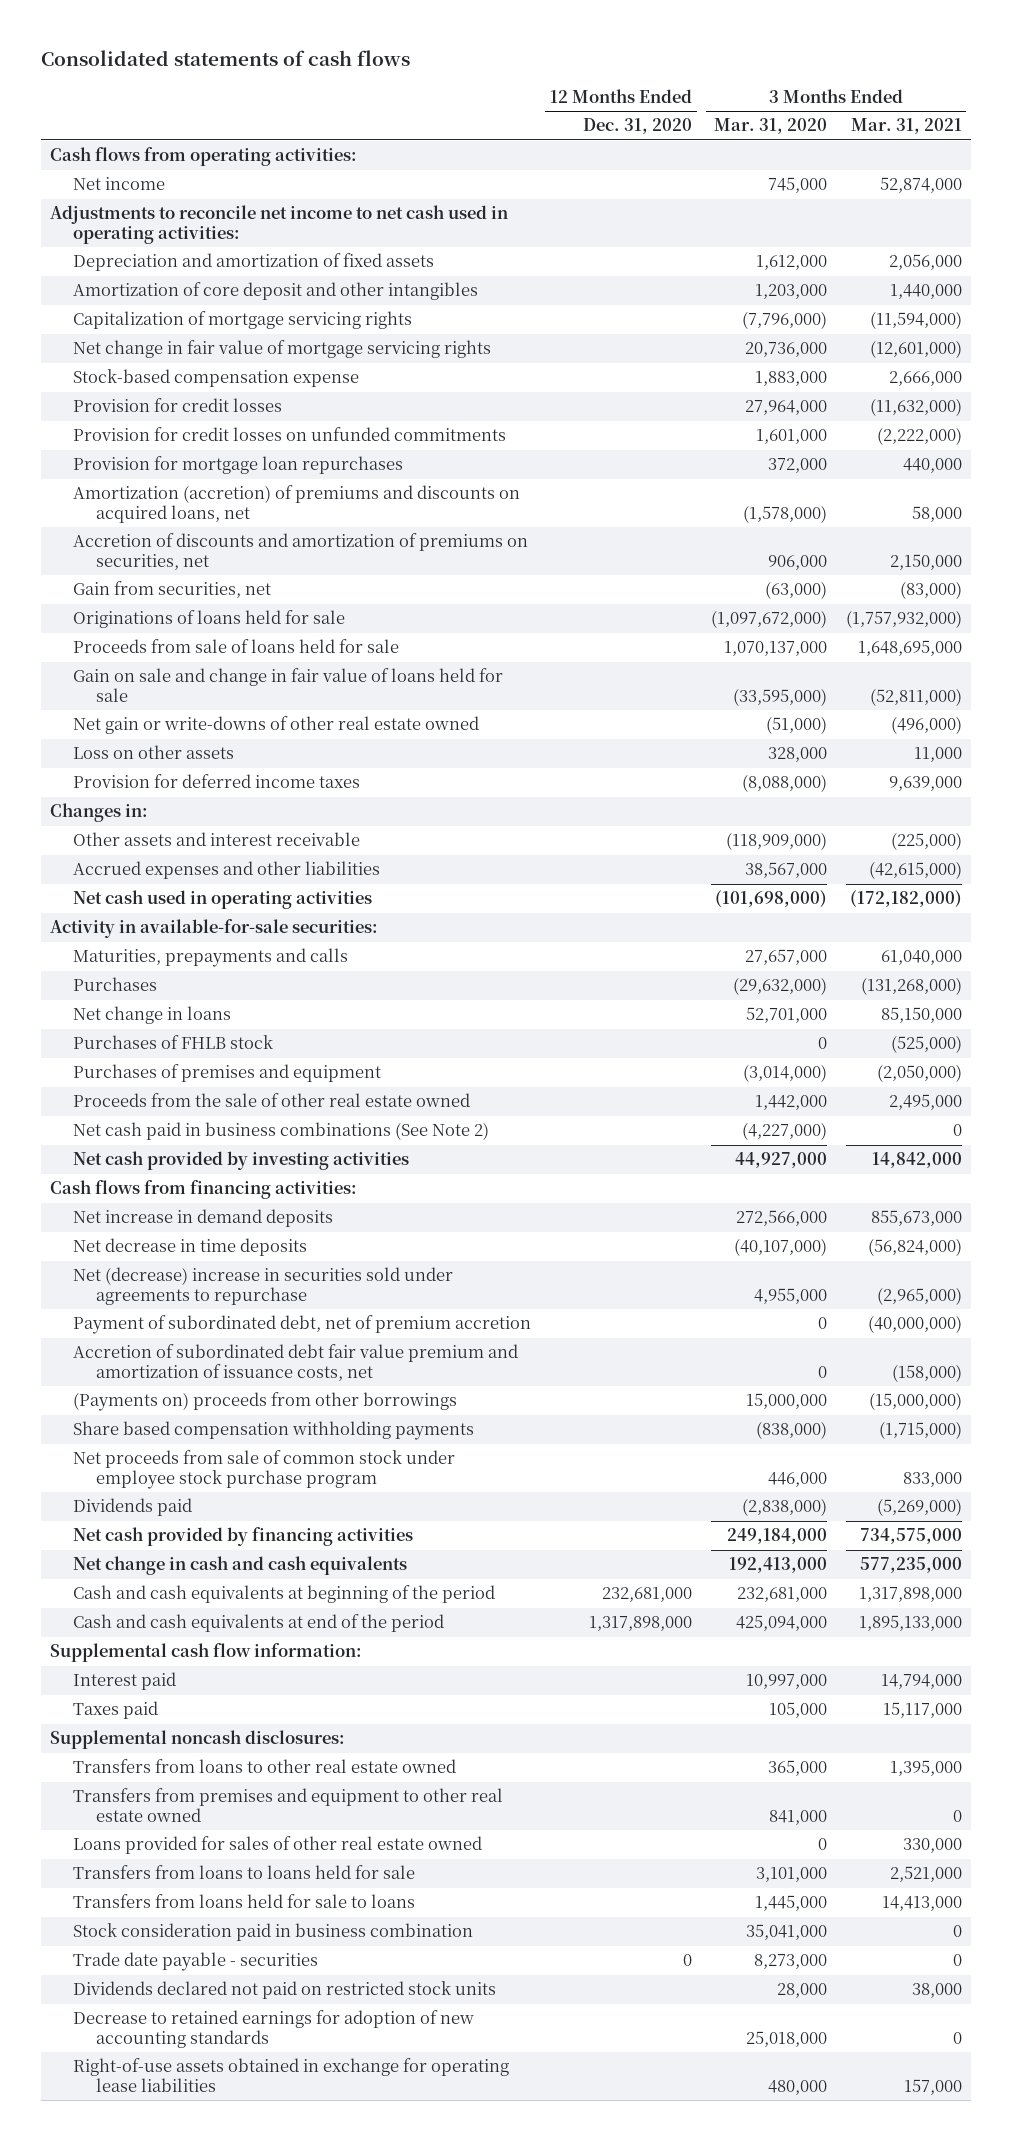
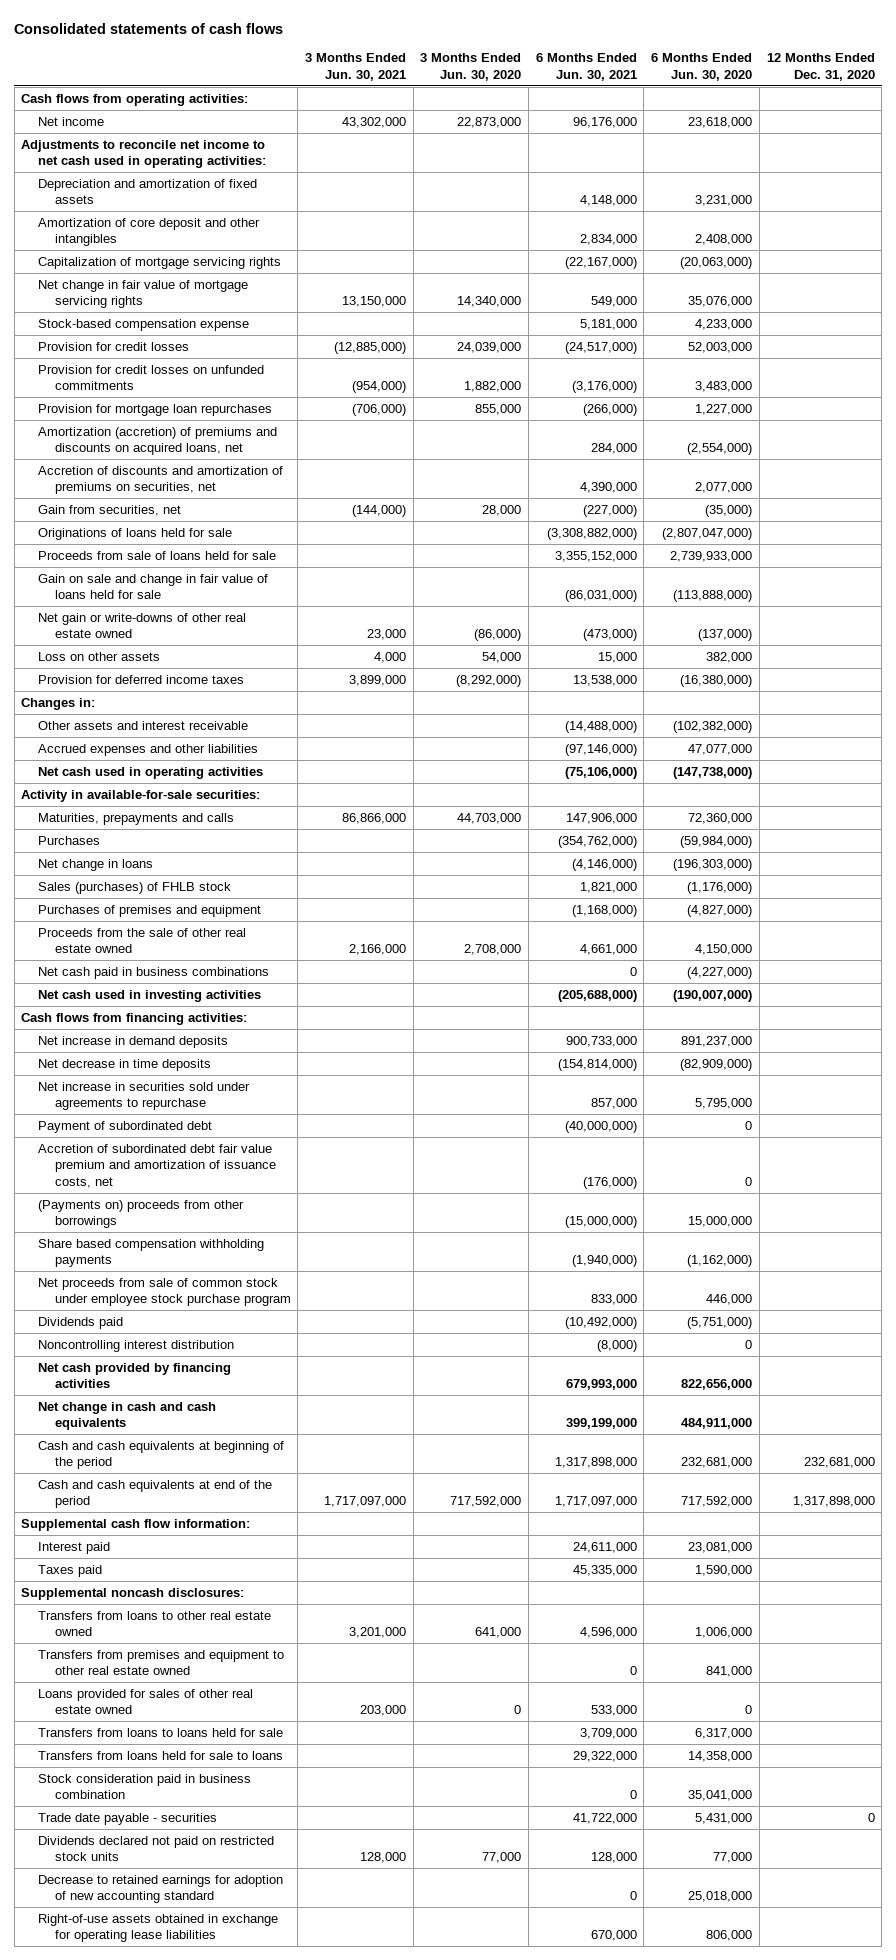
- | 12 Months Ended Dec. 31, 2020 | 3 Months Ended Mar. 31, 2020 | 3 Months Ended Mar. 31, 2021
+ | 3 Months Ended Jun. 30, 2021 | 3 Months Ended Jun. 30, 2020 | 6 Months Ended Jun. 30, 2021 | 6 Months Ended Jun. 30, 2020 | 12 Months Ended Dec. 31, 2020
- Purchases of FHLB stock | | 0 | (525,000)
+ Sales (purchases) of FHLB stock | | | 1,821,000 | (1,176,000) |
- Net cash paid in business combinations (See Note 2) | | (4,227,000) | 0
- Net cash provided by investing activities | | 44,927,000 | 14,842,000
+ Net cash paid in business combinations | | | 0 | (4,227,000) |
+ Net cash used in investing activities | | | (205,688,000) | (190,007,000) |
- Net (decrease) increase in securities sold under agreements to repurchase | | 4,955,000 | (2,965,000)
- Payment of subordinated debt, net of premium accretion | | 0 | (40,000,000)
+ Net increase in securities sold under agreements to repurchase | | | 857,000 | 5,795,000 |
+ Payment of subordinated debt | | | (40,000,000) | 0 |
+ Noncontrolling interest distribution | | | (8,000) | 0 |
- Decrease to retained earnings for adoption of new accounting standards | | 25,018,000 | 0
+ Decrease to retained earnings for adoption of new accounting standard | | | 0 | 25,018,000 |

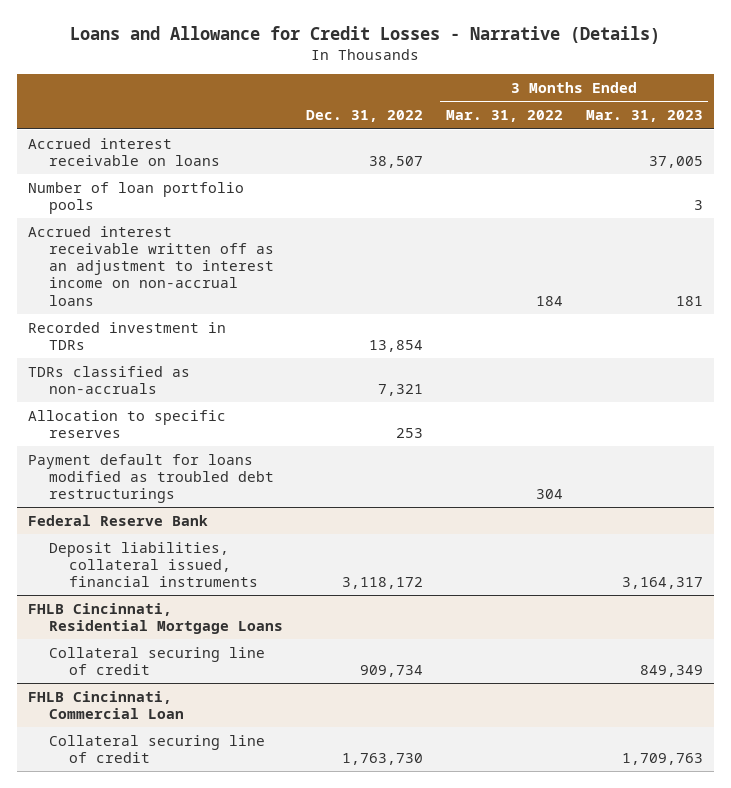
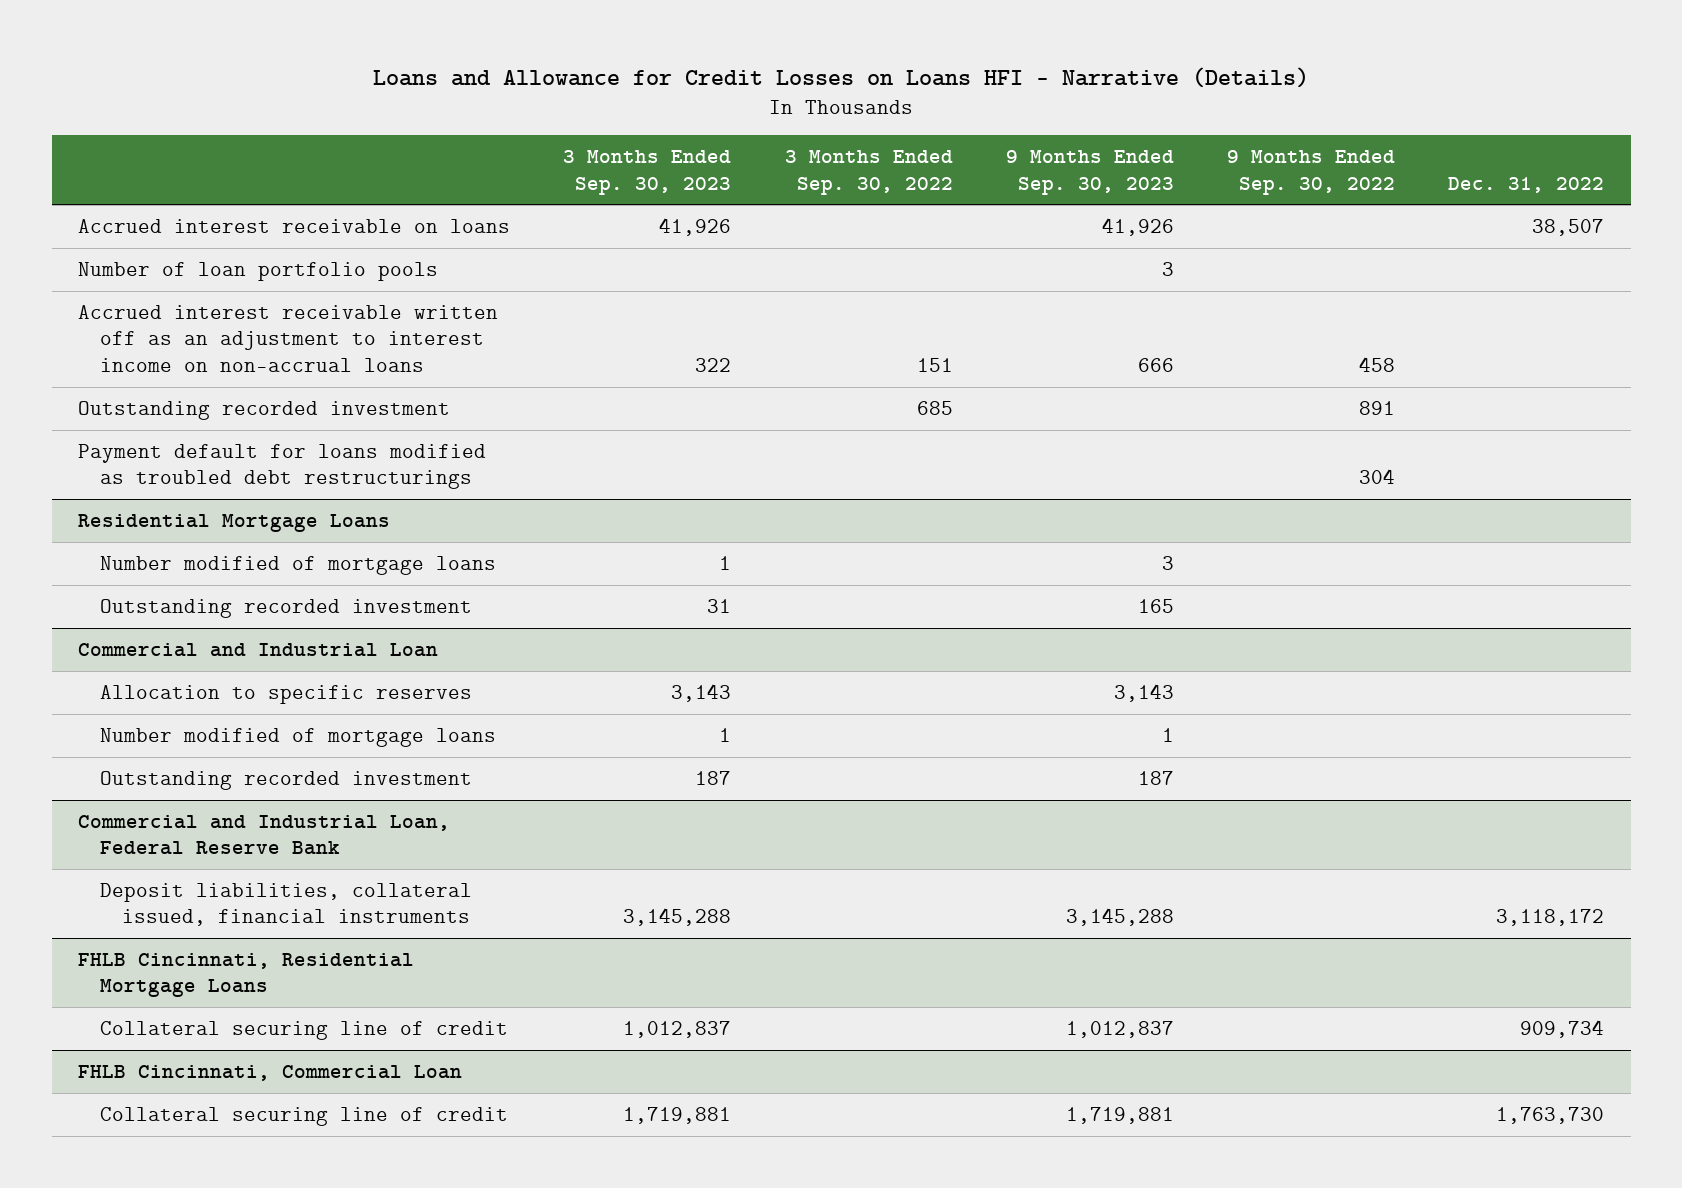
- Loans and Allowance for Credit Losses - Narrative (Details)
+ Loans and Allowance for Credit Losses on Loans HFI - Narrative (Details)
- | Dec. 31, 2022 | 3 Months Ended Mar. 31, 2022 | 3 Months Ended Mar. 31, 2023
+ | 3 Months Ended Sep. 30, 2023 | 3 Months Ended Sep. 30, 2022 | 9 Months Ended Sep. 30, 2023 | 9 Months Ended Sep. 30, 2022 | Dec. 31, 2022
- Recorded investment in TDRs | 13,854 | |
- TDRs classified as non-accruals | 7,321 | |
- Allocation to specific reserves | 253 | |
+ Outstanding recorded investment | | 685 | | 891 |
- Federal Reserve Bank
+ Residential Mortgage Loans
+ Number modified of mortgage loans | 1 | | 3 | |
+ Outstanding recorded investment | 31 | | 165 | |
+ Commercial and Industrial Loan
+ Allocation to specific reserves | 3,143 | | 3,143 | |
+ Number modified of mortgage loans | 1 | | 1 | |
+ Outstanding recorded investment | 187 | | 187 | |
+ Commercial and Industrial Loan, Federal Reserve Bank

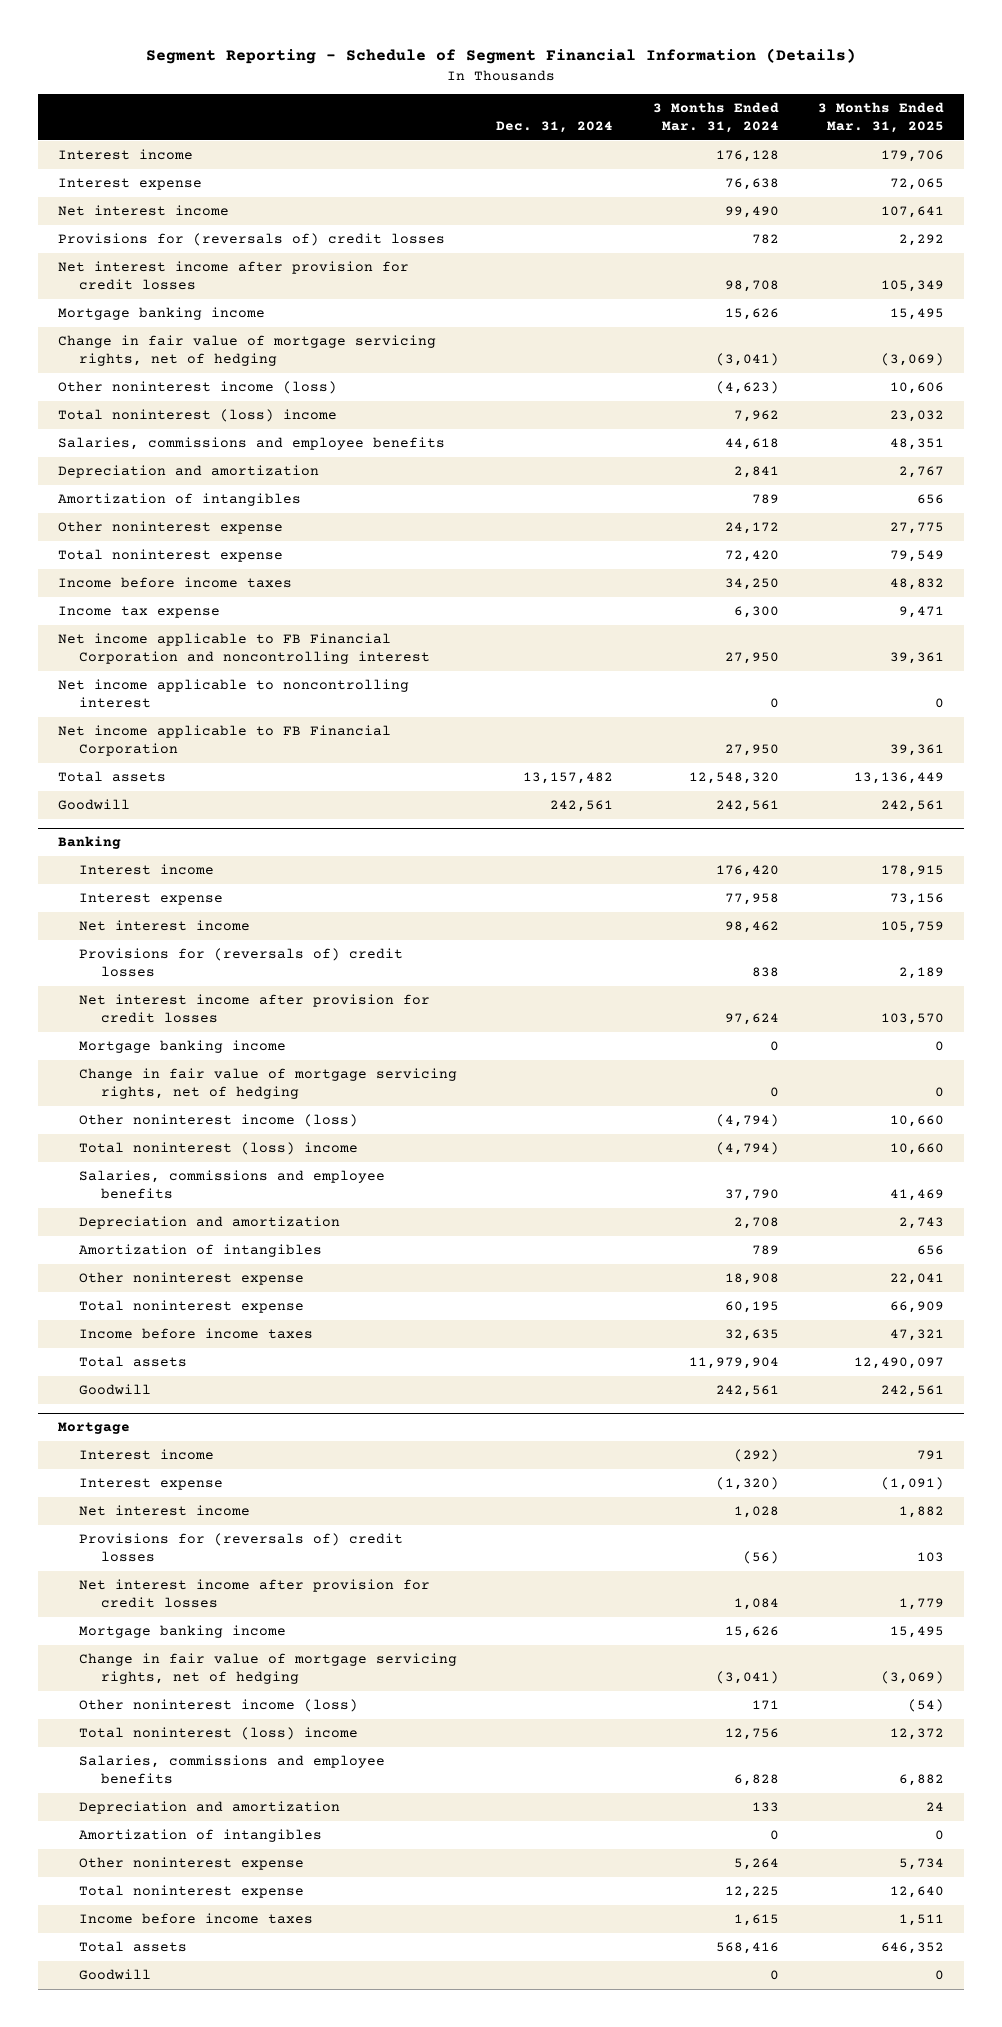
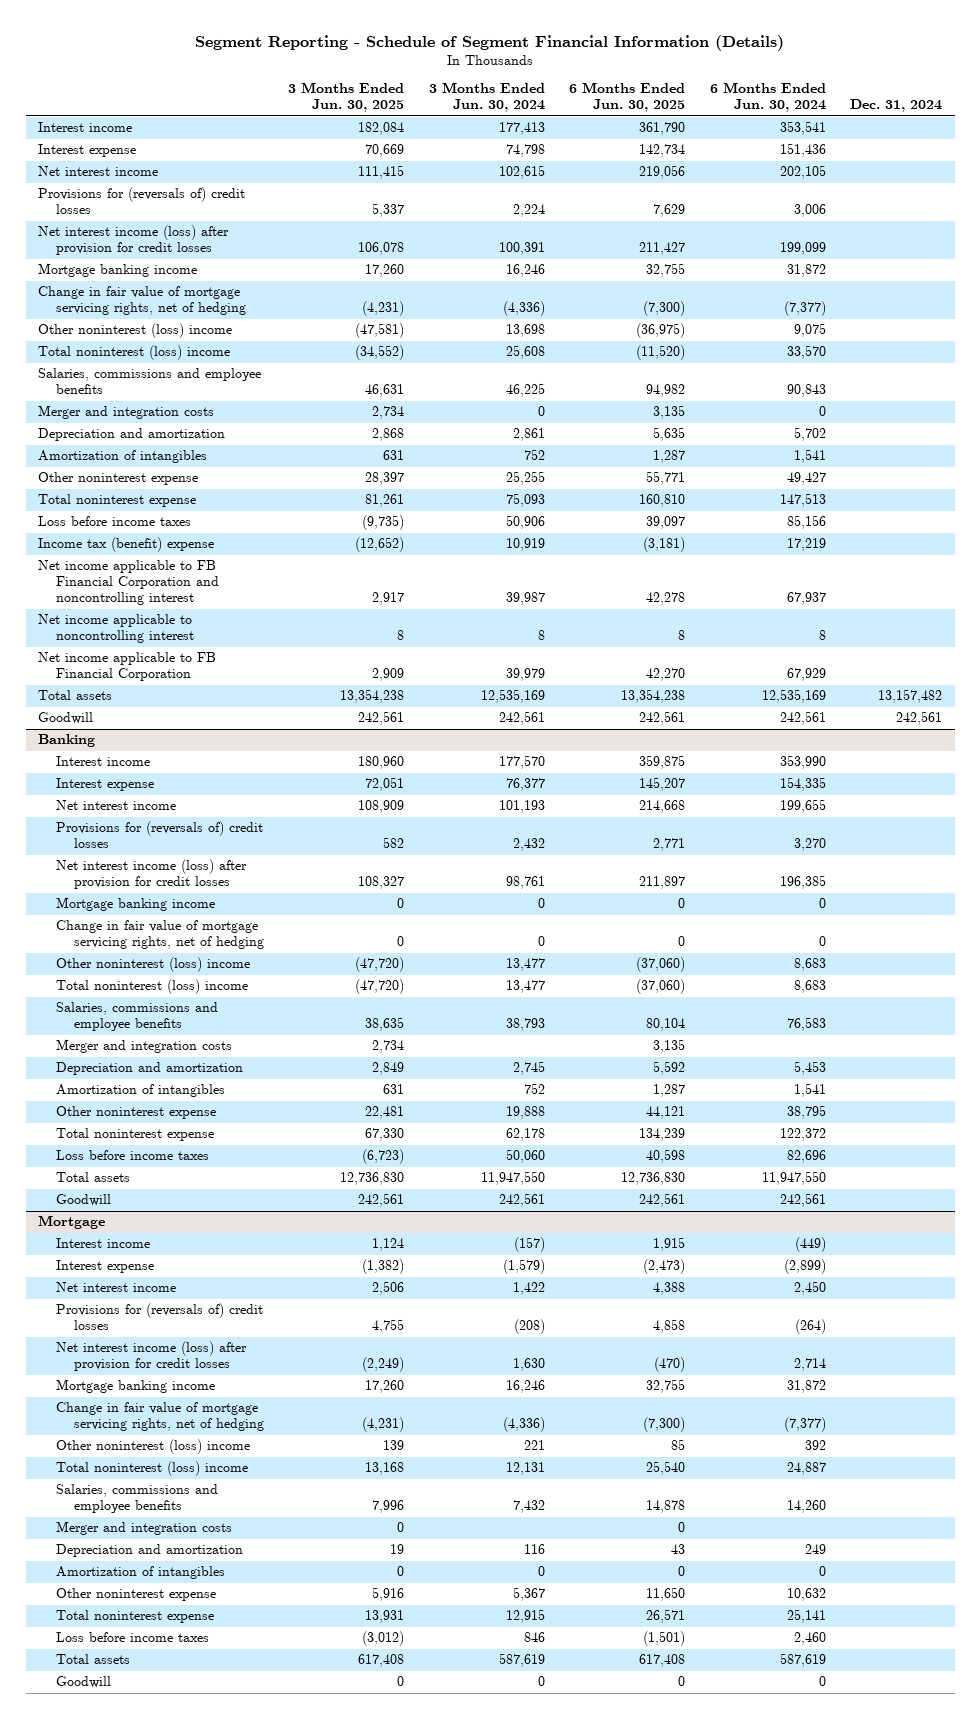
- | Dec. 31, 2024 | 3 Months Ended Mar. 31, 2024 | 3 Months Ended Mar. 31, 2025
+ | 3 Months Ended Jun. 30, 2025 | 3 Months Ended Jun. 30, 2024 | 6 Months Ended Jun. 30, 2025 | 6 Months Ended Jun. 30, 2024 | Dec. 31, 2024
- Net interest income after provision for credit losses | | 98,708 | 105,349
+ Net interest income (loss) after provision for credit losses | 106,078 | 100,391 | 211,427 | 199,099 |
- Other noninterest income (loss) | | (4,623) | 10,606
+ Other noninterest (loss) income | (47,581) | 13,698 | (36,975) | 9,075 |
+ Merger and integration costs | 2,734 | 0 | 3,135 | 0 |
- Income before income taxes | | 34,250 | 48,832
- Income tax expense | | 6,300 | 9,471
+ Loss before income taxes | (9,735) | 50,906 | 39,097 | 85,156 |
+ Income tax (benefit) expense | (12,652) | 10,919 | (3,181) | 17,219 |
@ Banking
- Net interest income after provision for credit losses | | 97,624 | 103,570
+ Net interest income (loss) after provision for credit losses | 108,327 | 98,761 | 211,897 | 196,385 |
- Other noninterest income (loss) | | (4,794) | 10,660
+ Other noninterest (loss) income | (47,720) | 13,477 | (37,060) | 8,683 |
+ Merger and integration costs | 2,734 | | 3,135 | |
- Income before income taxes | | 32,635 | 47,321
+ Loss before income taxes | (6,723) | 50,060 | 40,598 | 82,696 |
@ Mortgage
- Net interest income after provision for credit losses | | 1,084 | 1,779
+ Net interest income (loss) after provision for credit losses | (2,249) | 1,630 | (470) | 2,714 |
- Other noninterest income (loss) | | 171 | (54)
+ Other noninterest (loss) income | 139 | 221 | 85 | 392 |
+ Merger and integration costs | 0 | | 0 | |
- Income before income taxes | | 1,615 | 1,511
+ Loss before income taxes | (3,012) | 846 | (1,501) | 2,460 |

